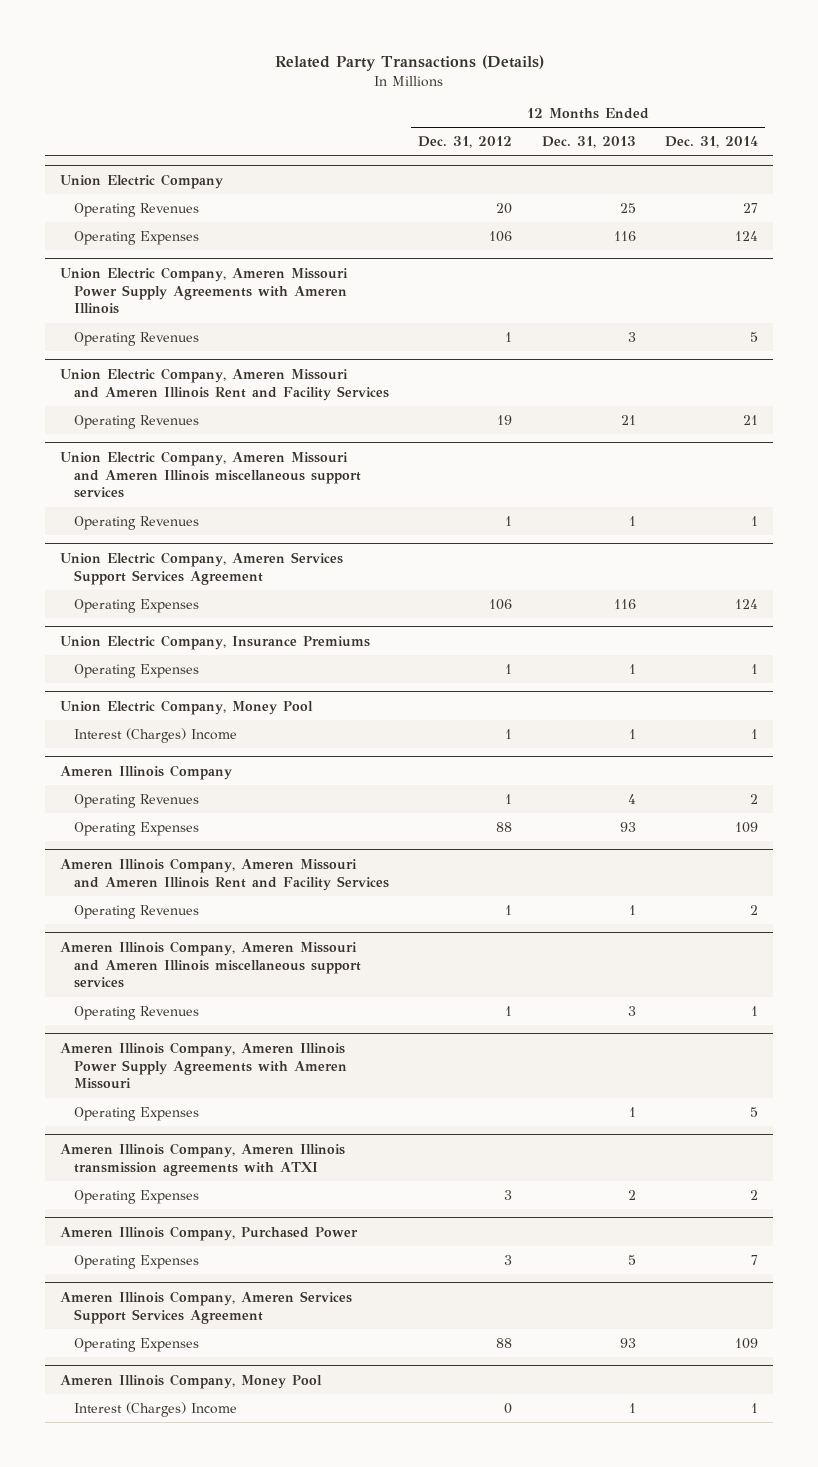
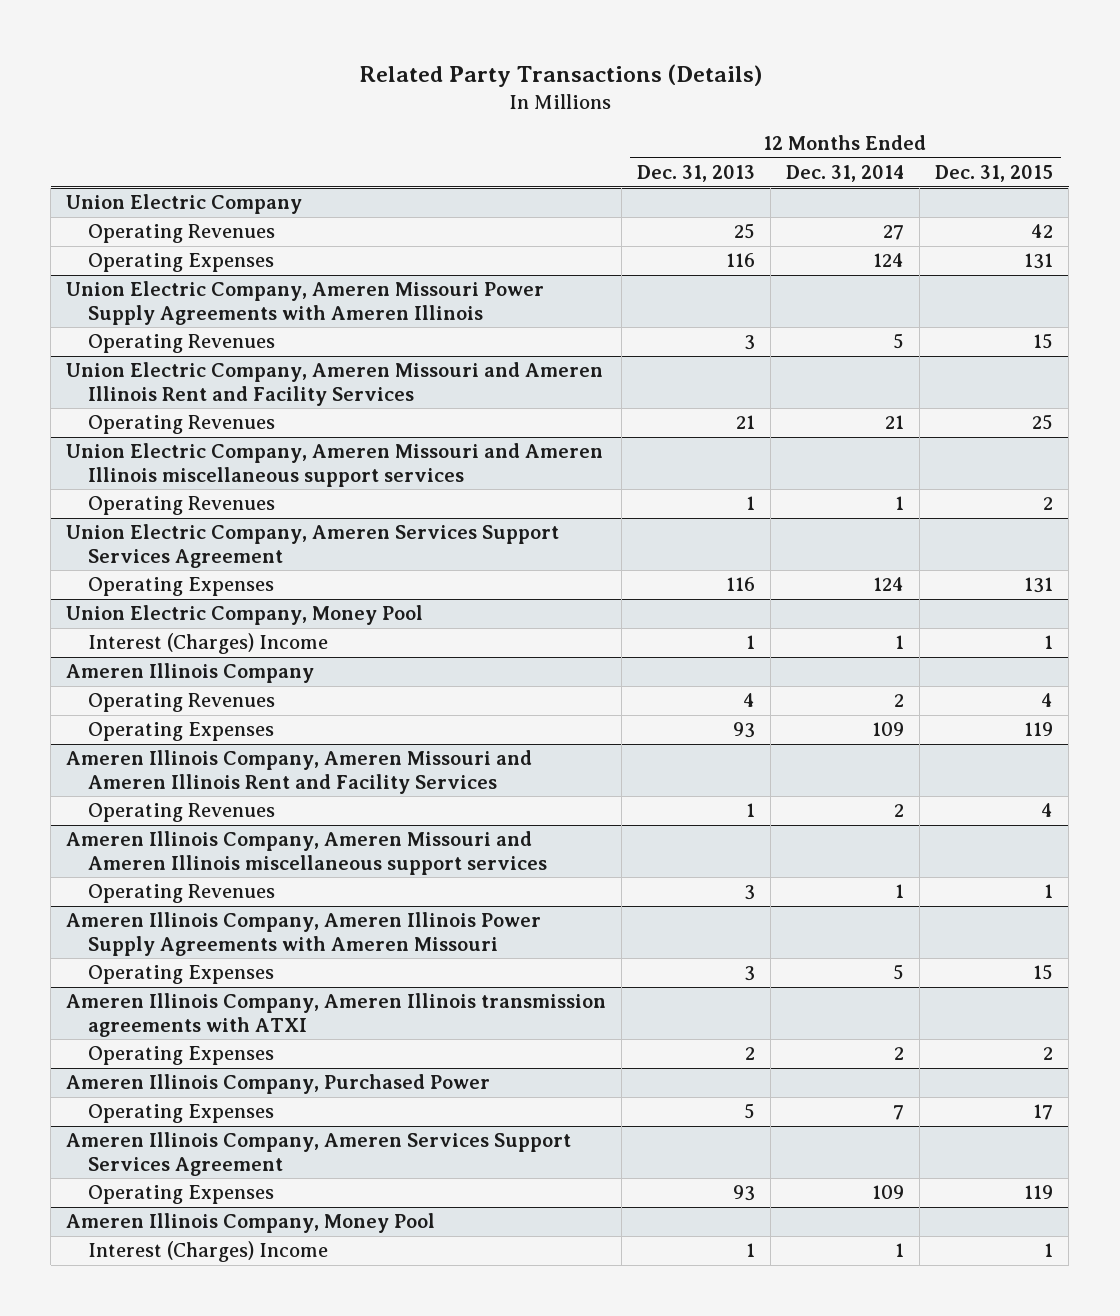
- | 12 Months Ended Dec. 31, 2012 | 12 Months Ended Dec. 31, 2013 | 12 Months Ended Dec. 31, 2014
+ | 12 Months Ended Dec. 31, 2013 | 12 Months Ended Dec. 31, 2014 | 12 Months Ended Dec. 31, 2015
- Union Electric Company, Insurance Premiums
- Operating Expenses | 1 | 1 | 1
@ Ameren Illinois Company, Ameren Illinois Power Supply Agreements with Ameren Missouri
- Operating Expenses | | 1 | 5
+ Operating Expenses | 3 | 5 | 15

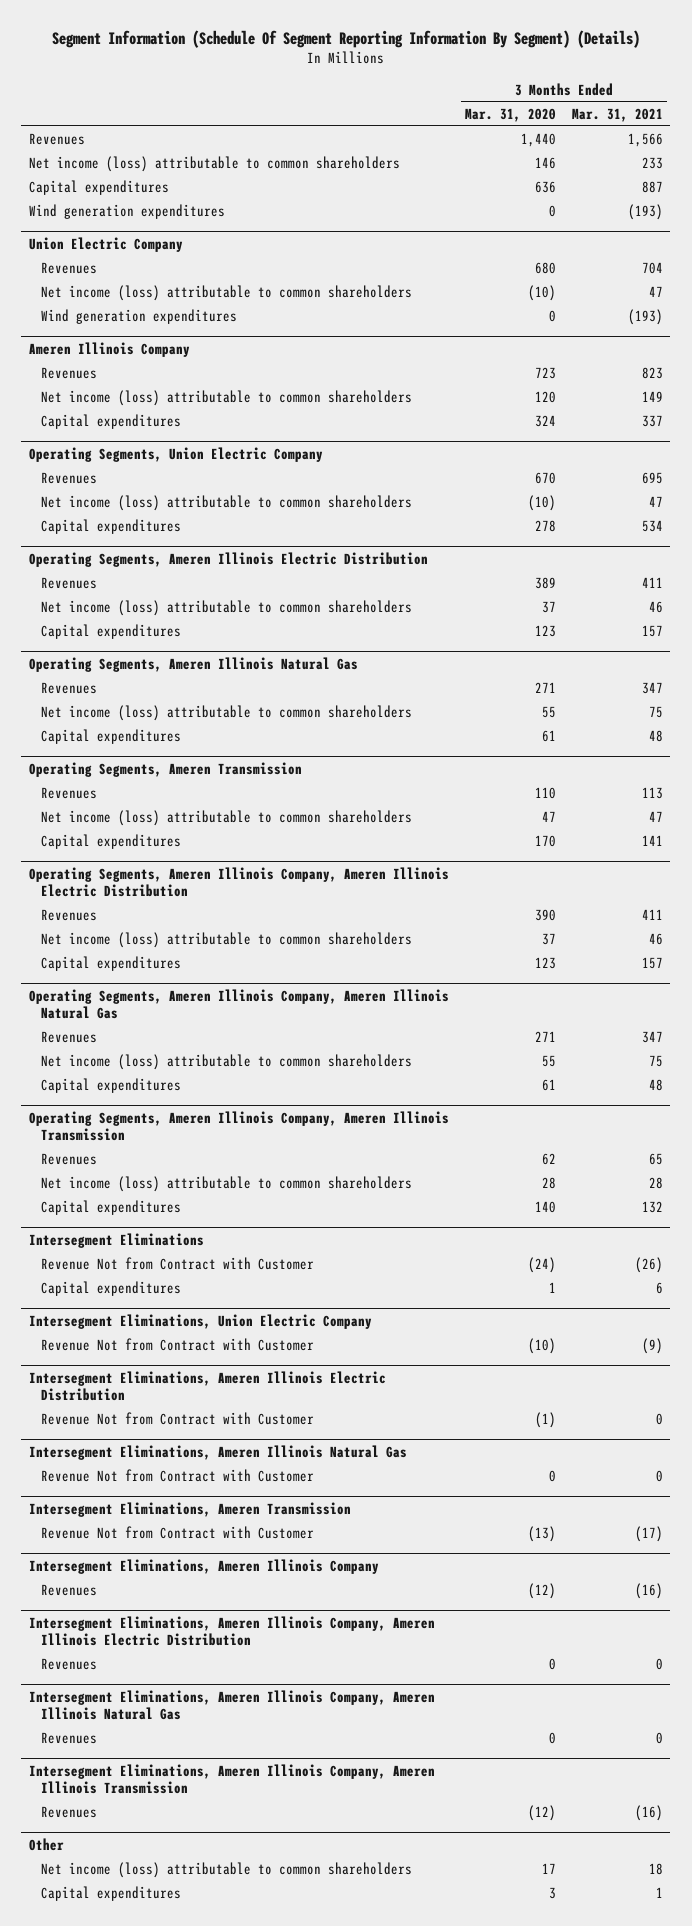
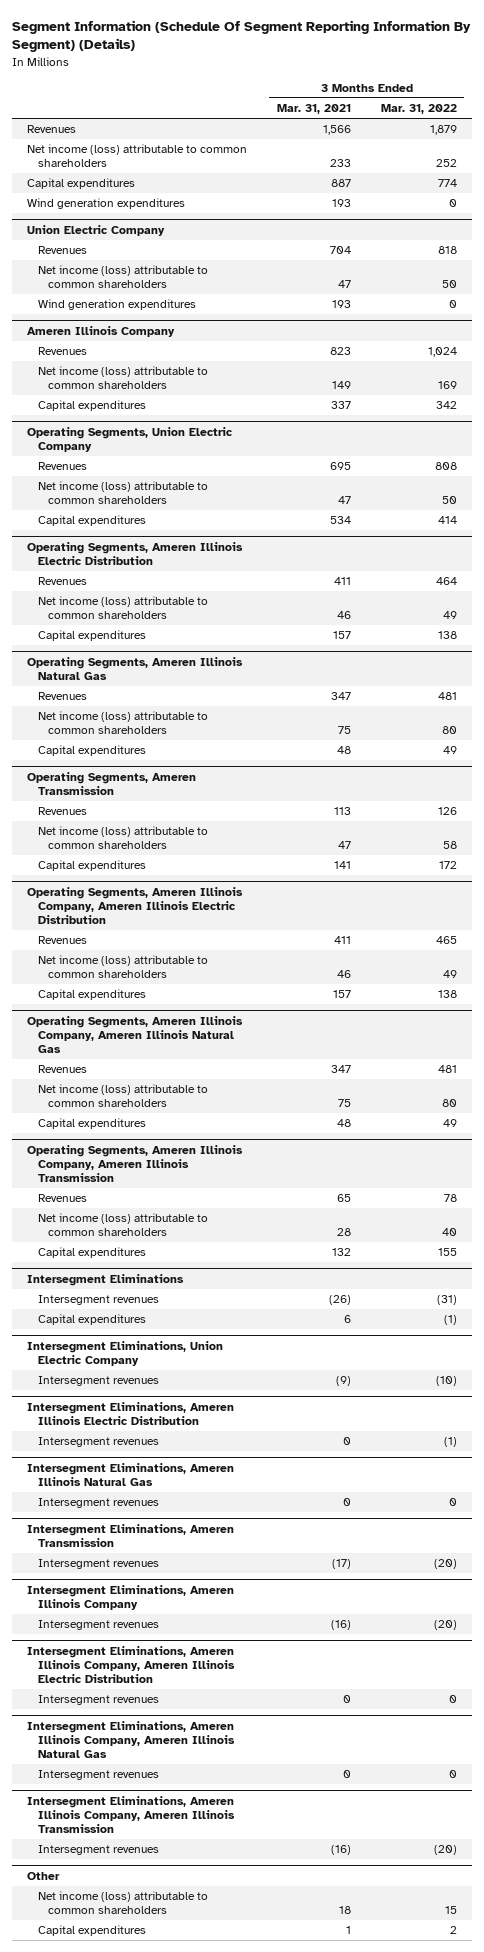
- | 3 Months Ended Mar. 31, 2020 | 3 Months Ended Mar. 31, 2021
+ | 3 Months Ended Mar. 31, 2021 | 3 Months Ended Mar. 31, 2022
- Wind generation expenditures | 0 | (193)
+ Wind generation expenditures | 193 | 0
@ Union Electric Company
- Wind generation expenditures | 0 | (193)
+ Wind generation expenditures | 193 | 0
@ Intersegment Eliminations
- Revenue Not from Contract with Customer | (24) | (26)
+ Intersegment revenues | (26) | (31)
@ Intersegment Eliminations, Union Electric Company
- Revenue Not from Contract with Customer | (10) | (9)
+ Intersegment revenues | (9) | (10)
@ Intersegment Eliminations, Ameren Illinois Electric Distribution
- Revenue Not from Contract with Customer | (1) | 0
+ Intersegment revenues | 0 | (1)
@ Intersegment Eliminations, Ameren Illinois Natural Gas
- Revenue Not from Contract with Customer | 0 | 0
+ Intersegment revenues | 0 | 0
@ Intersegment Eliminations, Ameren Transmission
- Revenue Not from Contract with Customer | (13) | (17)
+ Intersegment revenues | (17) | (20)
@ Intersegment Eliminations, Ameren Illinois Company
- Revenues | (12) | (16)
+ Intersegment revenues | (16) | (20)
@ Intersegment Eliminations, Ameren Illinois Company, Ameren Illinois Electric Distribution
- Revenues | 0 | 0
+ Intersegment revenues | 0 | 0
@ Intersegment Eliminations, Ameren Illinois Company, Ameren Illinois Natural Gas
- Revenues | 0 | 0
+ Intersegment revenues | 0 | 0
@ Intersegment Eliminations, Ameren Illinois Company, Ameren Illinois Transmission
- Revenues | (12) | (16)
+ Intersegment revenues | (16) | (20)

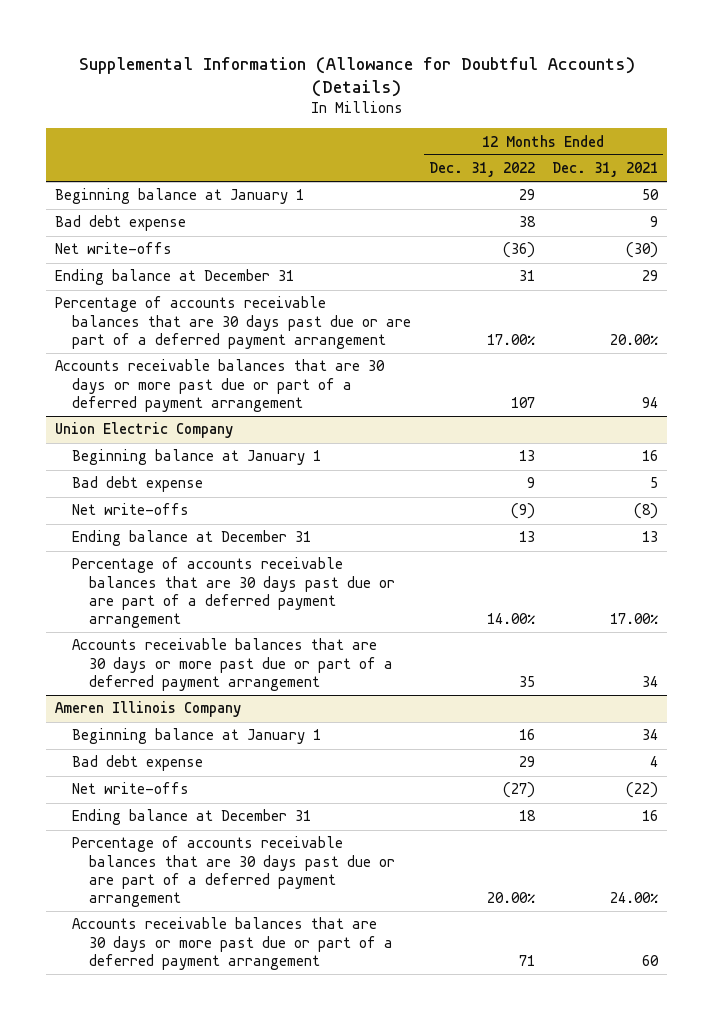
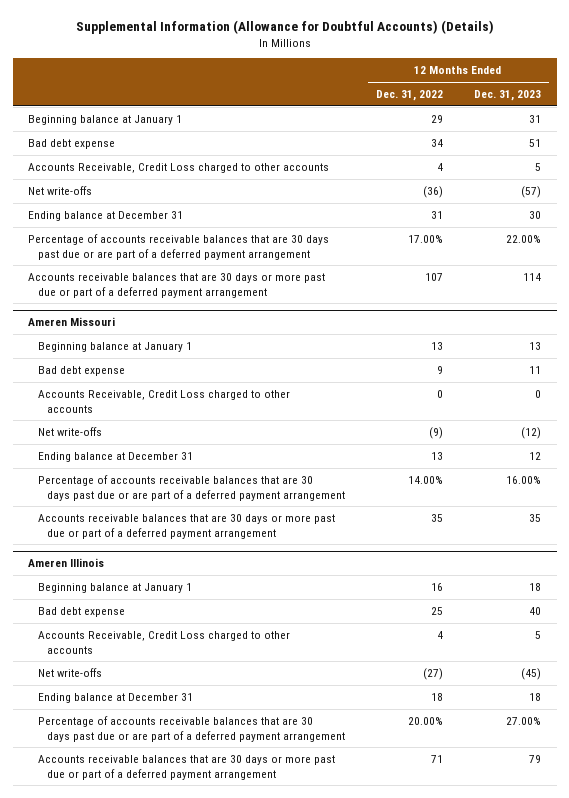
- | 12 Months Ended Dec. 31, 2022 | 12 Months Ended Dec. 31, 2021
+ | 12 Months Ended Dec. 31, 2022 | 12 Months Ended Dec. 31, 2023
- Bad debt expense | 38 | 9
+ Bad debt expense | 34 | 51
+ Accounts Receivable, Credit Loss charged to other accounts | 4 | 5
- Union Electric Company
+ Ameren Missouri
+ Accounts Receivable, Credit Loss charged to other accounts | 0 | 0
- Ameren Illinois Company
+ Ameren Illinois
- Bad debt expense | 29 | 4
+ Bad debt expense | 25 | 40
+ Accounts Receivable, Credit Loss charged to other accounts | 4 | 5

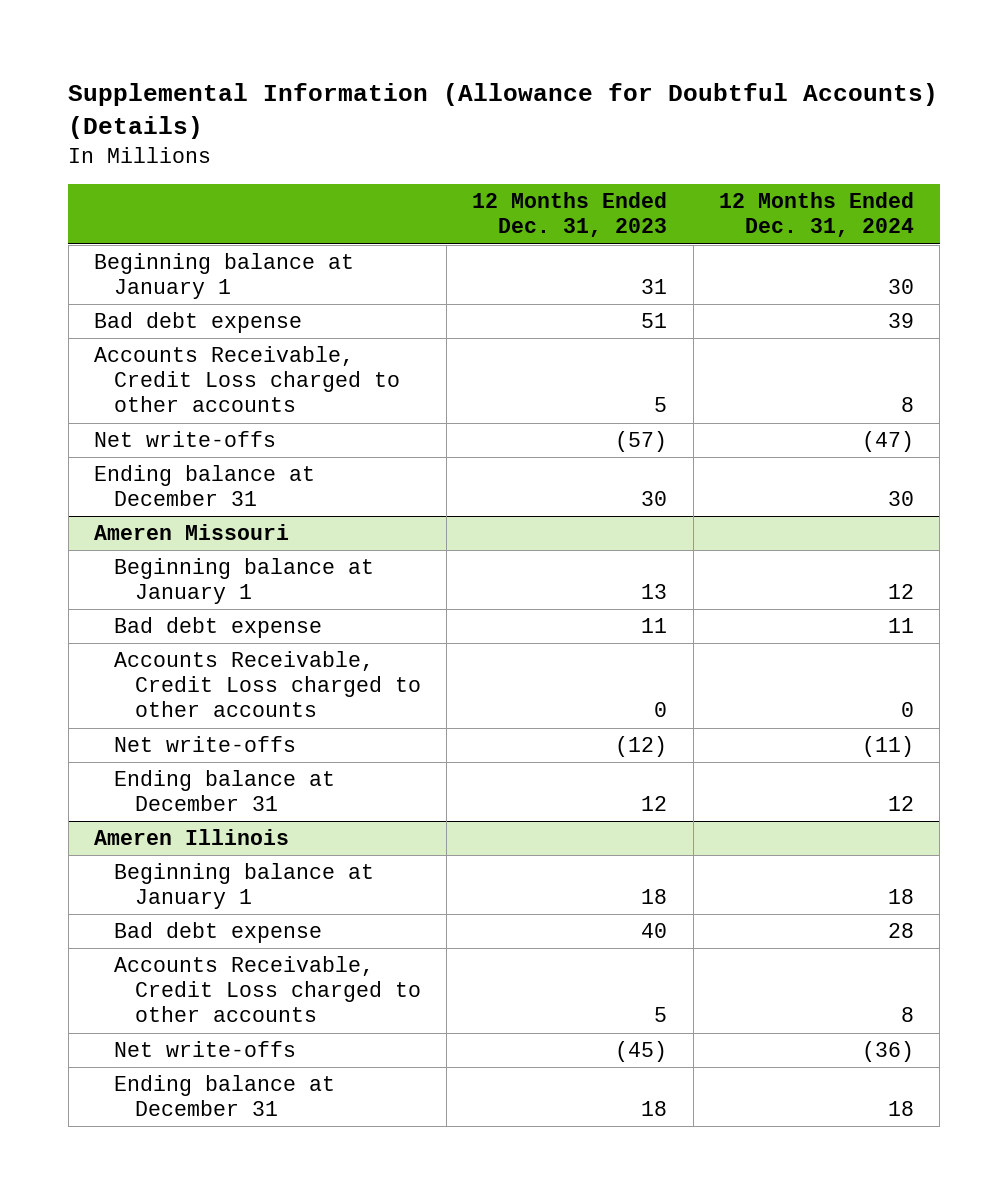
- | 12 Months Ended Dec. 31, 2022 | 12 Months Ended Dec. 31, 2023
+ | 12 Months Ended Dec. 31, 2023 | 12 Months Ended Dec. 31, 2024
- Percentage of accounts receivable balances that are 30 days past due or are part of a deferred payment arrangement | 17.00% | 22.00%
- Accounts receivable balances that are 30 days or more past due or part of a deferred payment arrangement | 107 | 114
@ Ameren Missouri
- Percentage of accounts receivable balances that are 30 days past due or are part of a deferred payment arrangement | 14.00% | 16.00%
- Accounts receivable balances that are 30 days or more past due or part of a deferred payment arrangement | 35 | 35
@ Ameren Illinois
- Percentage of accounts receivable balances that are 30 days past due or are part of a deferred payment arrangement | 20.00% | 27.00%
- Accounts receivable balances that are 30 days or more past due or part of a deferred payment arrangement | 71 | 79

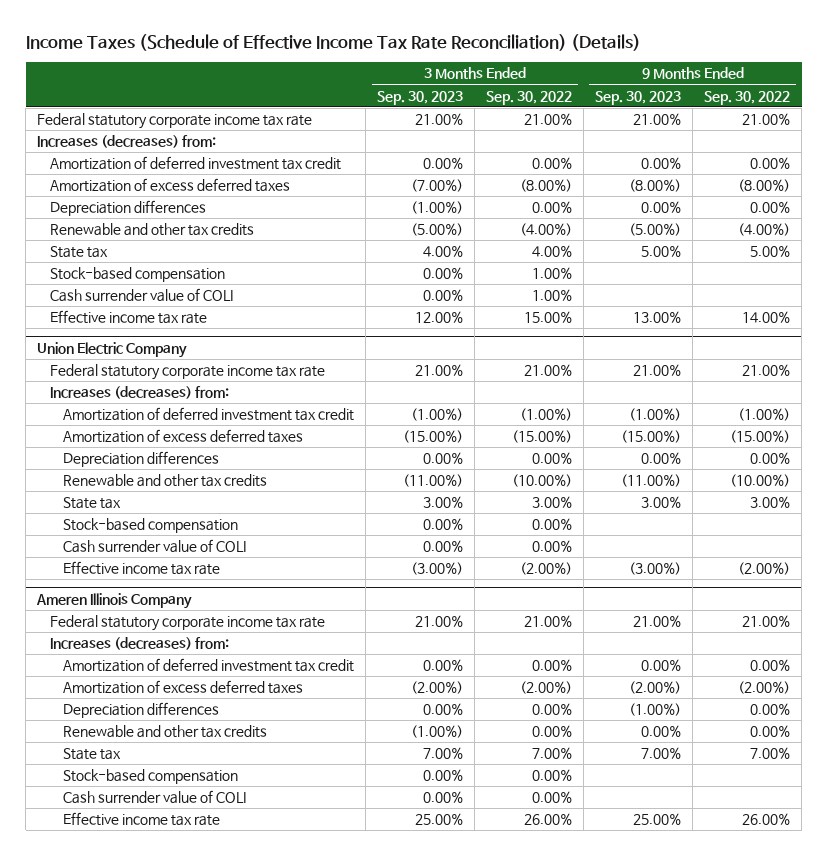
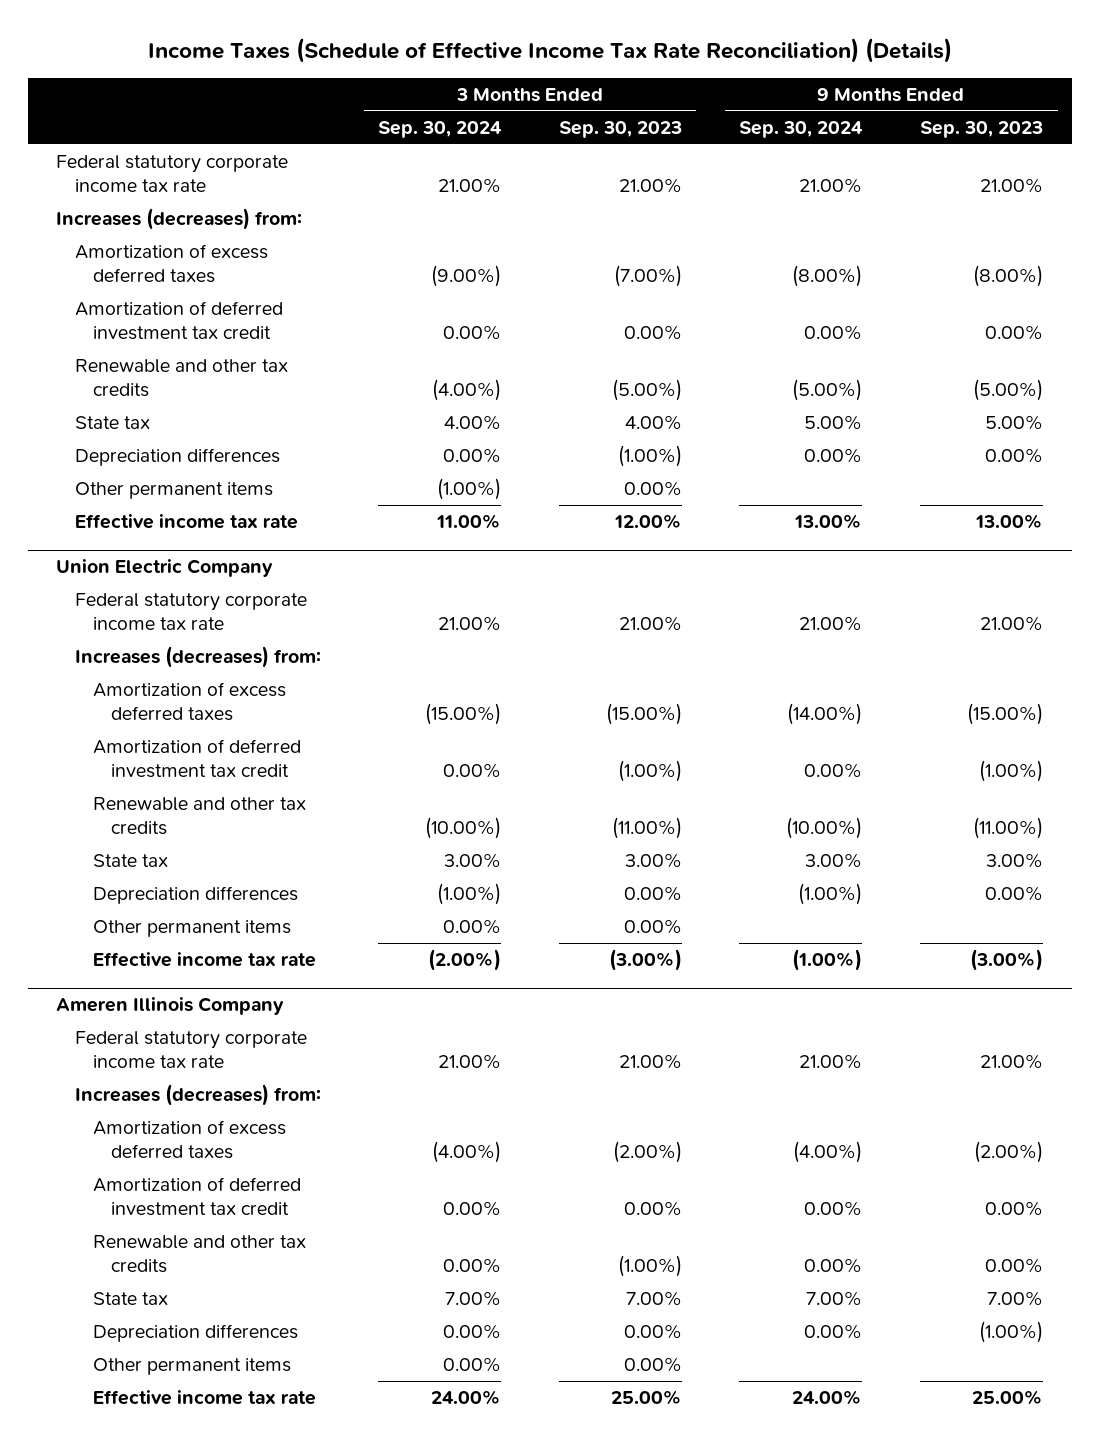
- | 3 Months Ended Sep. 30, 2023 | 3 Months Ended Sep. 30, 2022 | 9 Months Ended Sep. 30, 2023 | 9 Months Ended Sep. 30, 2022
+ | 3 Months Ended Sep. 30, 2024 | 3 Months Ended Sep. 30, 2023 | 9 Months Ended Sep. 30, 2024 | 9 Months Ended Sep. 30, 2023
moved down: Amortization of deferred investment tax credit | 0.00% | 0.00% | 0.00% | 0.00%
- Stock-based compensation | 0.00% | 1.00% | |
- Cash surrender value of COLI | 0.00% | 1.00% | |
moved down: Depreciation differences | 0.00% | (1.00%) | 0.00% | 0.00%
+ Other permanent items | (1.00%) | 0.00% | |
@ Union Electric Company
moved down: Amortization of deferred investment tax credit | 0.00% | (1.00%) | 0.00% | (1.00%)
- Stock-based compensation | 0.00% | 0.00% | |
- Cash surrender value of COLI | 0.00% | 0.00% | |
moved down: Depreciation differences | (1.00%) | 0.00% | (1.00%) | 0.00%
+ Other permanent items | 0.00% | 0.00% | |
@ Ameren Illinois Company
moved down: Amortization of deferred investment tax credit | 0.00% | 0.00% | 0.00% | 0.00%
- Stock-based compensation | 0.00% | 0.00% | |
- Cash surrender value of COLI | 0.00% | 0.00% | |
moved down: Depreciation differences | 0.00% | 0.00% | 0.00% | (1.00%)
+ Other permanent items | 0.00% | 0.00% | |

